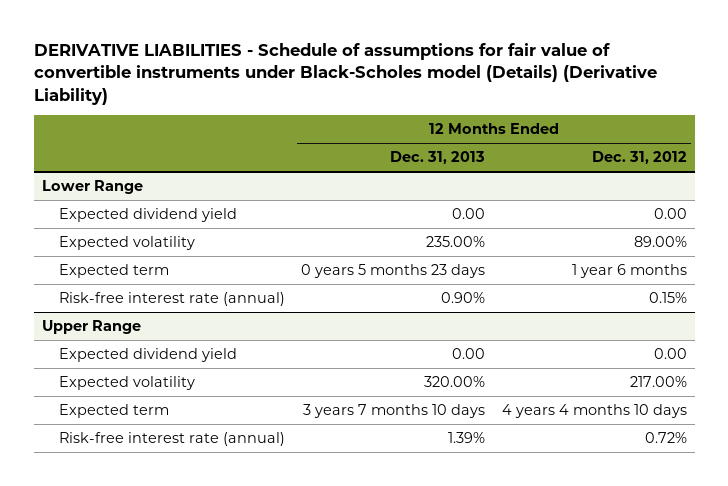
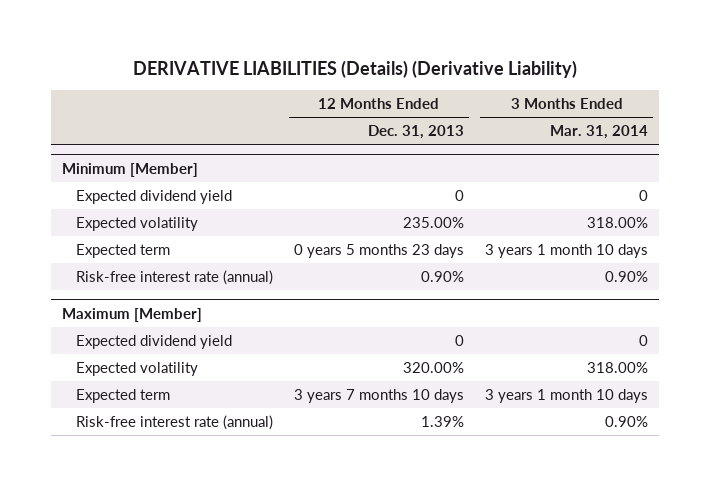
- DERIVATIVE LIABILITIES - Schedule of assumptions for fair value of convertible instruments under Black-Scholes model (Details) (Derivative Liability)
+ DERIVATIVE LIABILITIES (Details) (Derivative Liability)
- | 12 Months Ended Dec. 31, 2013 | 12 Months Ended Dec. 31, 2012
+ | 12 Months Ended Dec. 31, 2013 | 3 Months Ended Mar. 31, 2014
- Lower Range
- Expected dividend yield | 0.00 | 0.00
+ Minimum [Member]
+ Expected dividend yield | 0 | 0
- Upper Range
- Expected dividend yield | 0.00 | 0.00
+ Maximum [Member]
+ Expected dividend yield | 0 | 0

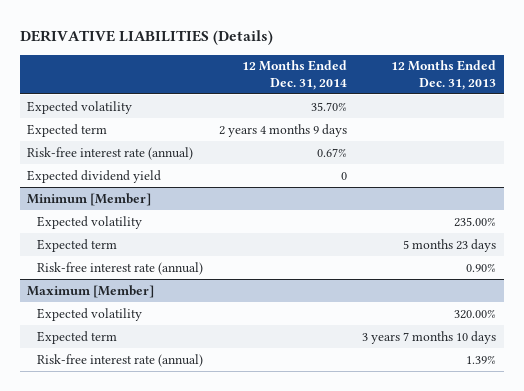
- DERIVATIVE LIABILITIES (Details) (Derivative Liability)
+ DERIVATIVE LIABILITIES (Details)
- | 12 Months Ended Dec. 31, 2013 | 3 Months Ended Mar. 31, 2014
+ | 12 Months Ended Dec. 31, 2014 | 12 Months Ended Dec. 31, 2013
+ Expected volatility | 35.70% |
+ Expected term | 2 years 4 months 9 days |
+ Risk-free interest rate (annual) | 0.67% |
+ Expected dividend yield | 0 |
@ Minimum [Member]
- Expected dividend yield | 0 | 0
- Expected term | 0 years 5 months 23 days | 3 years 1 month 10 days
+ Expected term | | 5 months 23 days
@ Maximum [Member]
- Expected dividend yield | 0 | 0

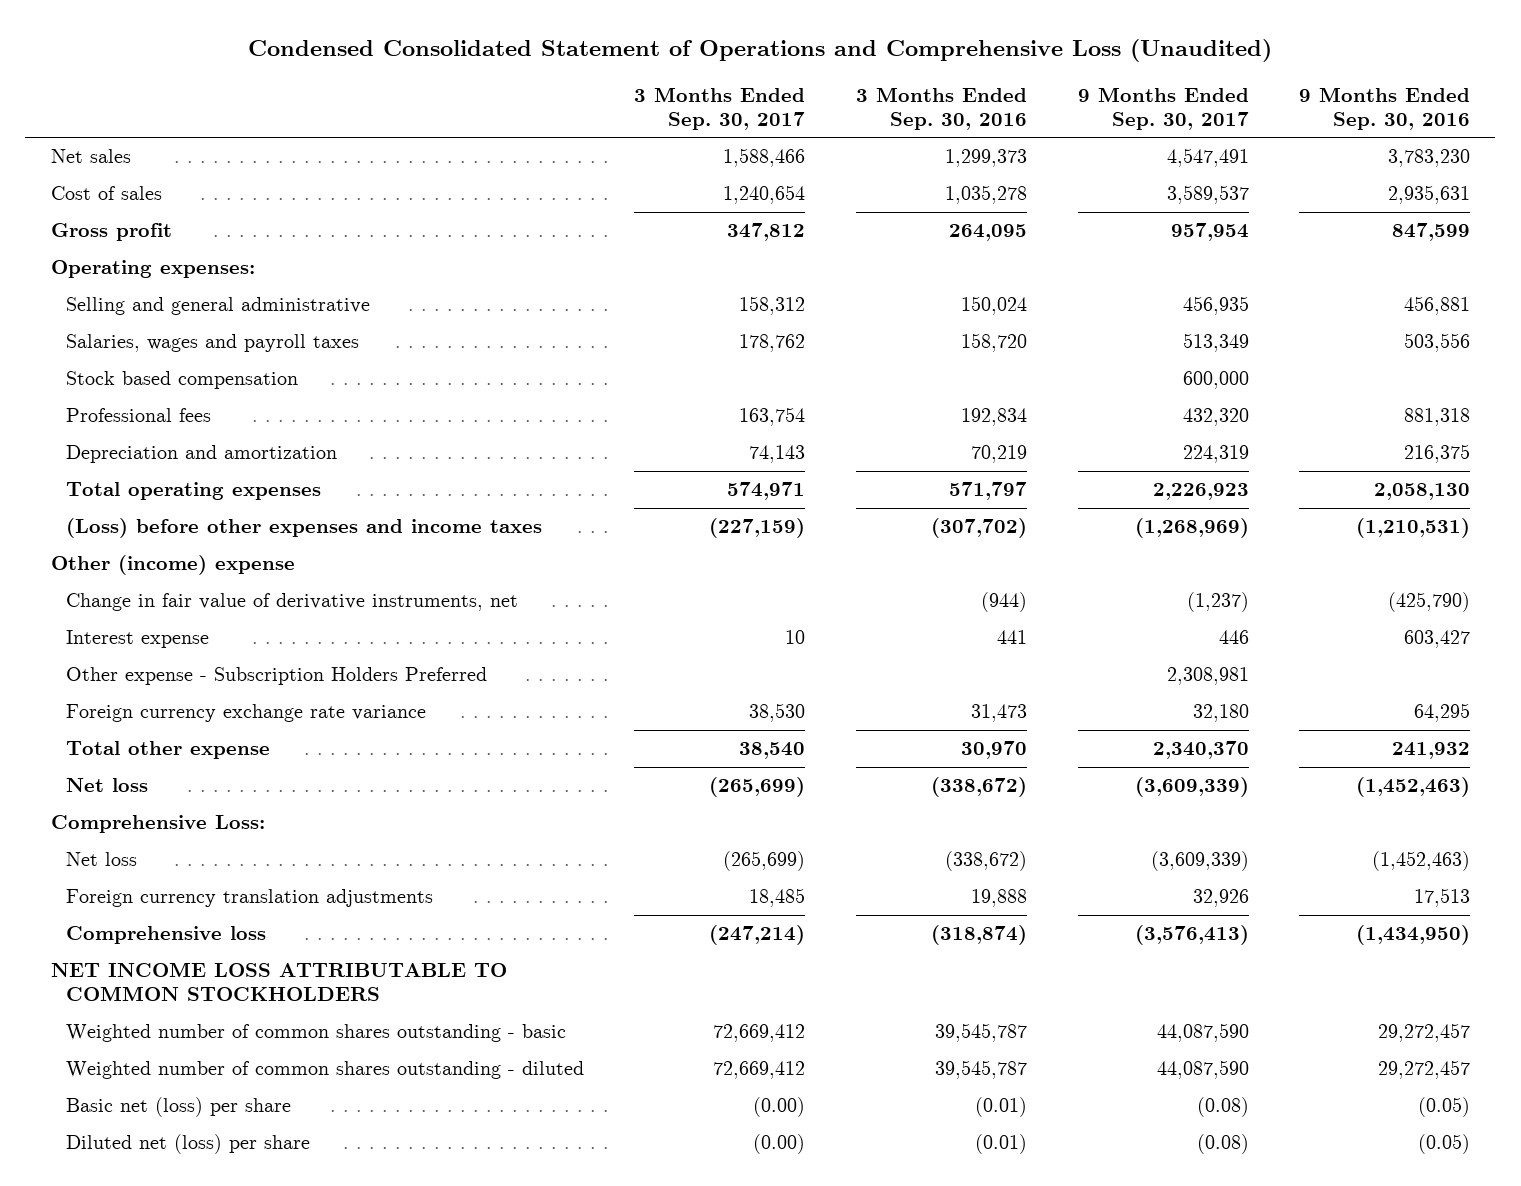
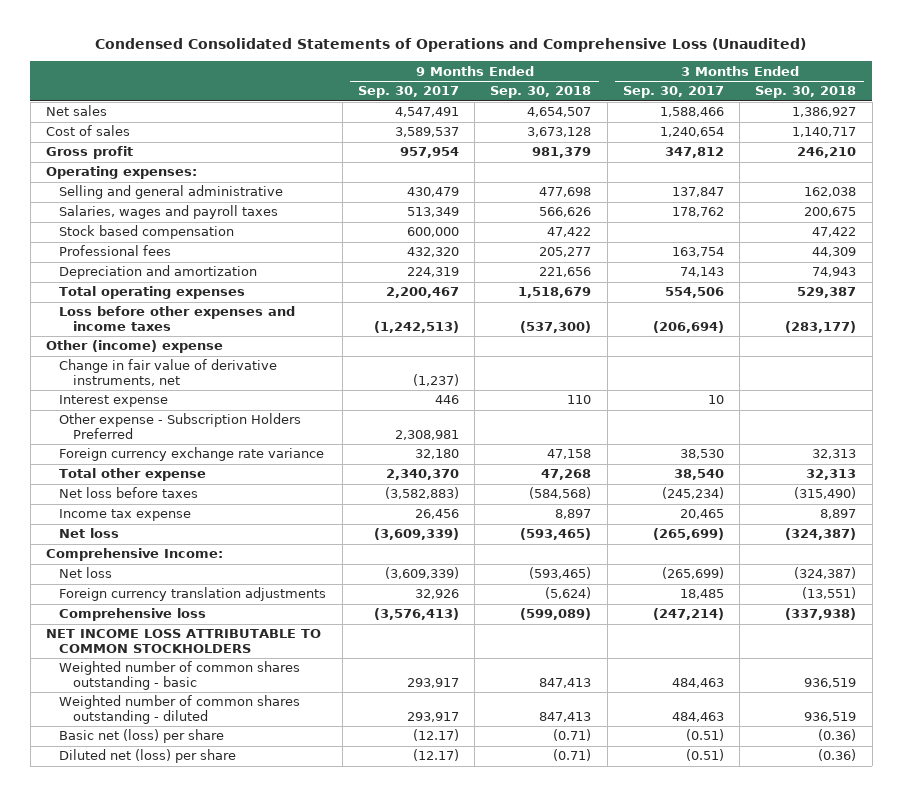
- Condensed Consolidated Statement of Operations and Comprehensive Loss (Unaudited)
+ Condensed Consolidated Statements of Operations and Comprehensive Loss (Unaudited)
- | 3 Months Ended Sep. 30, 2017 | 3 Months Ended Sep. 30, 2016 | 9 Months Ended Sep. 30, 2017 | 9 Months Ended Sep. 30, 2016
+ | 9 Months Ended Sep. 30, 2017 | 9 Months Ended Sep. 30, 2018 | 3 Months Ended Sep. 30, 2017 | 3 Months Ended Sep. 30, 2018
- Selling and general administrative | 158,312 | 150,024 | 456,935 | 456,881
+ Selling and general administrative | 430,479 | 477,698 | 137,847 | 162,038
- Total operating expenses | 574,971 | 571,797 | 2,226,923 | 2,058,130
- (Loss) before other expenses and income taxes | (227,159) | (307,702) | (1,268,969) | (1,210,531)
+ Total operating expenses | 2,200,467 | 1,518,679 | 554,506 | 529,387
+ Loss before other expenses and income taxes | (1,242,513) | (537,300) | (206,694) | (283,177)
+ Net loss before taxes | (3,582,883) | (584,568) | (245,234) | (315,490)
+ Income tax expense | 26,456 | 8,897 | 20,465 | 8,897
- Comprehensive Loss:
+ Comprehensive Income:
- Weighted number of common shares outstanding - basic | 72,669,412 | 39,545,787 | 44,087,590 | 29,272,457
- Weighted number of common shares outstanding - diluted | 72,669,412 | 39,545,787 | 44,087,590 | 29,272,457
- Basic net (loss) per share | (0.00) | (0.01) | (0.08) | (0.05)
- Diluted net (loss) per share | (0.00) | (0.01) | (0.08) | (0.05)
+ Weighted number of common shares outstanding - basic | 293,917 | 847,413 | 484,463 | 936,519
+ Weighted number of common shares outstanding - diluted | 293,917 | 847,413 | 484,463 | 936,519
+ Basic net (loss) per share | (12.17) | (0.71) | (0.51) | (0.36)
+ Diluted net (loss) per share | (12.17) | (0.71) | (0.51) | (0.36)

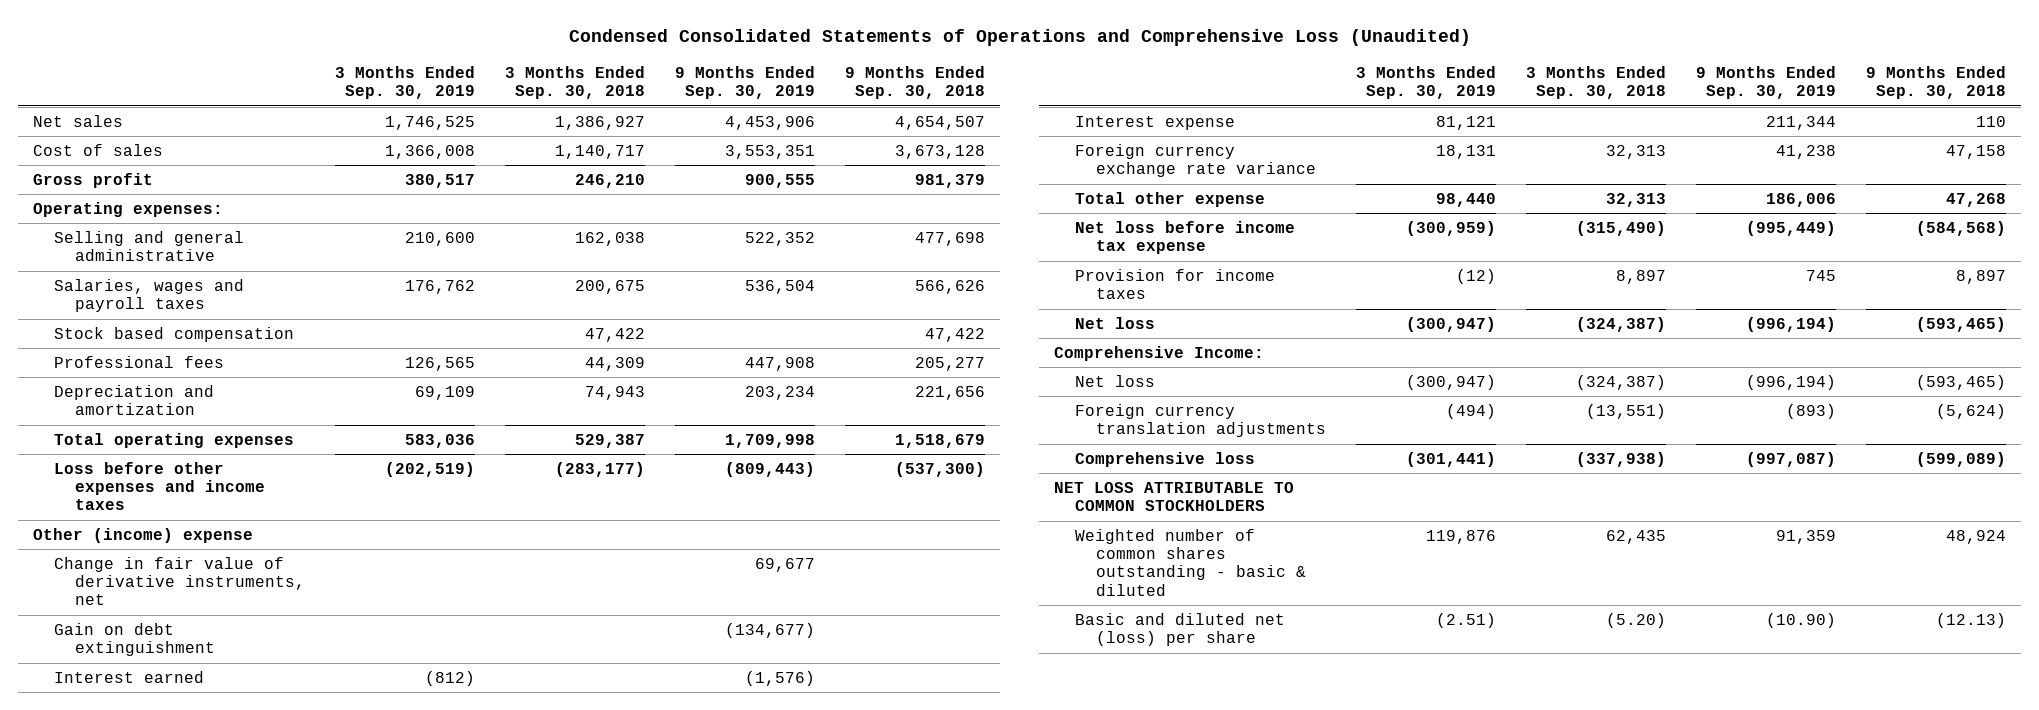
- | 9 Months Ended Sep. 30, 2017 | 9 Months Ended Sep. 30, 2018 | 3 Months Ended Sep. 30, 2017 | 3 Months Ended Sep. 30, 2018
+ | 3 Months Ended Sep. 30, 2019 | 3 Months Ended Sep. 30, 2018 | 9 Months Ended Sep. 30, 2019 | 9 Months Ended Sep. 30, 2018
+ Gain on debt extinguishment | | | (134,677) |
+ Interest earned | (812) | | (1,576) |
- Other expense - Subscription Holders Preferred | 2,308,981 | | |
- Net loss before taxes | (3,582,883) | (584,568) | (245,234) | (315,490)
- Income tax expense | 26,456 | 8,897 | 20,465 | 8,897
+ Net loss before income tax expense | (300,959) | (315,490) | (995,449) | (584,568)
+ Provision for income taxes | (12) | 8,897 | 745 | 8,897
- NET INCOME LOSS ATTRIBUTABLE TO COMMON STOCKHOLDERS
- Weighted number of common shares outstanding - basic | 293,917 | 847,413 | 484,463 | 936,519
- Weighted number of common shares outstanding - diluted | 293,917 | 847,413 | 484,463 | 936,519
- Basic net (loss) per share | (12.17) | (0.71) | (0.51) | (0.36)
- Diluted net (loss) per share | (12.17) | (0.71) | (0.51) | (0.36)
+ NET LOSS ATTRIBUTABLE TO COMMON STOCKHOLDERS
+ Weighted number of common shares outstanding - basic & diluted | 119,876 | 62,435 | 91,359 | 48,924
+ Basic and diluted net (loss) per share | (2.51) | (5.20) | (10.90) | (12.13)

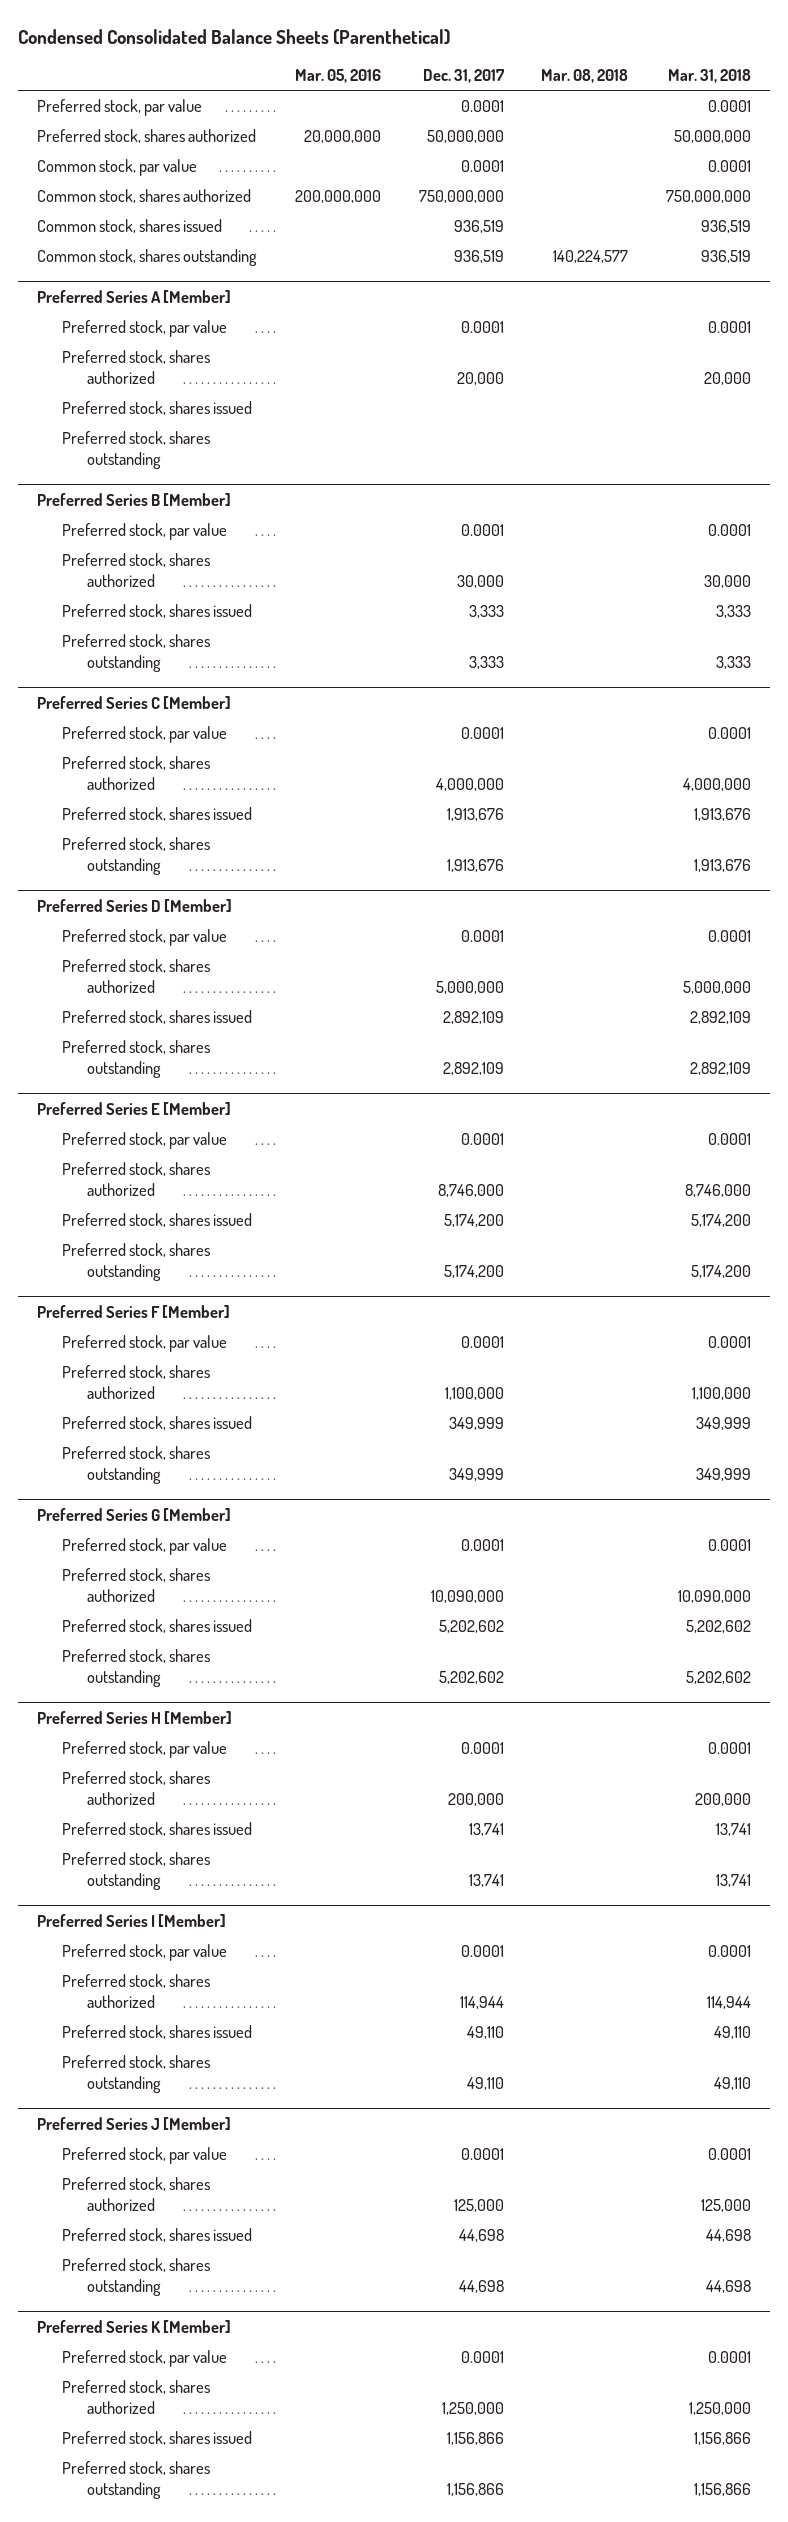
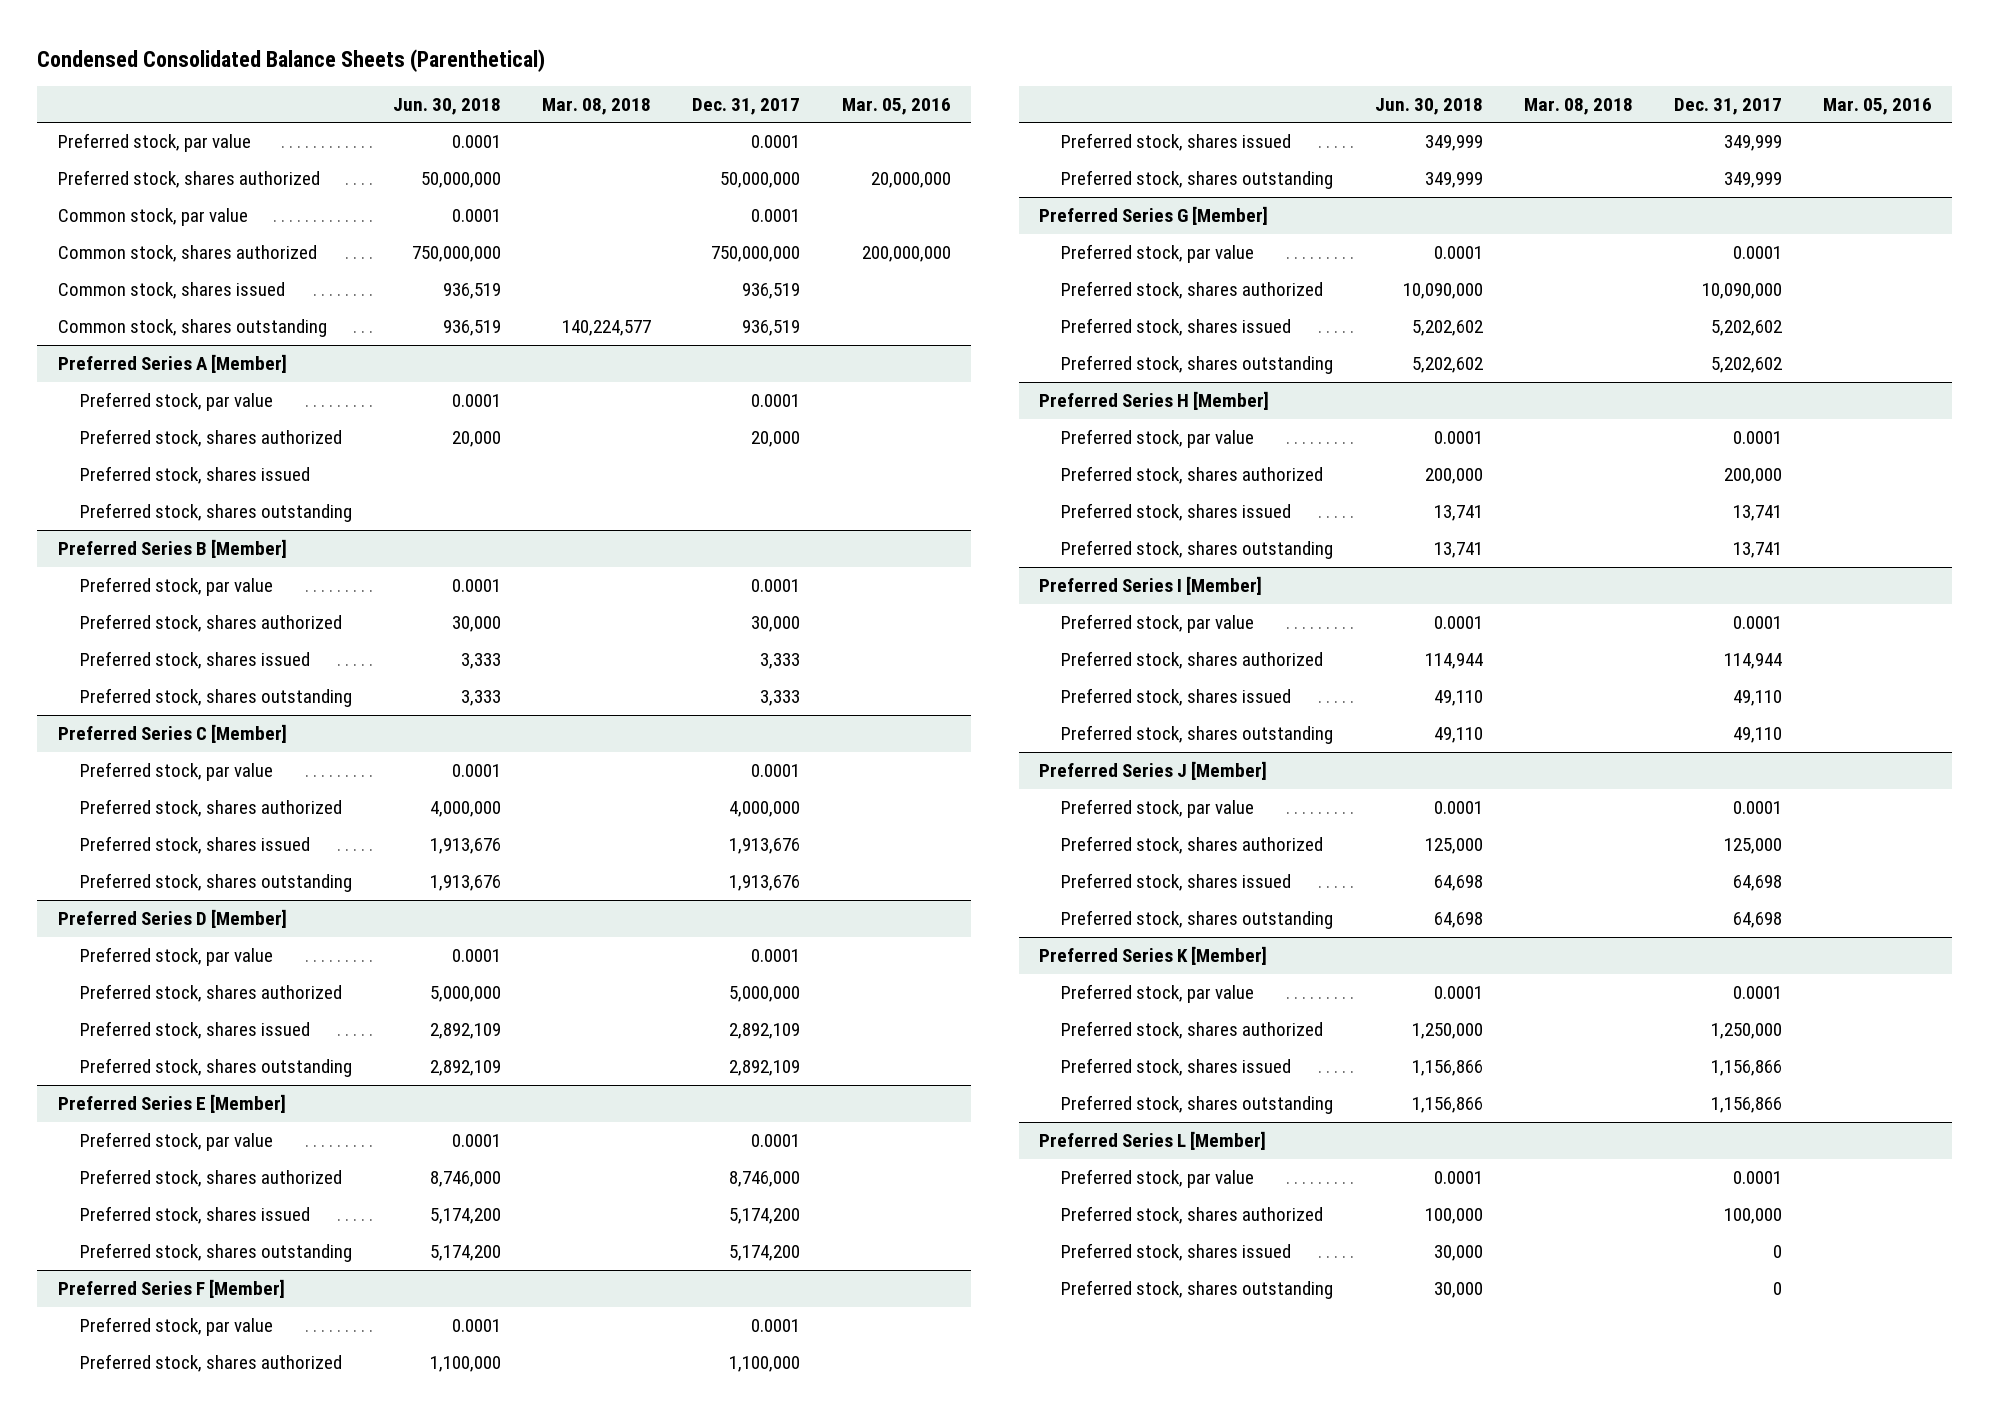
- | Mar. 05, 2016 | Dec. 31, 2017 | Mar. 08, 2018 | Mar. 31, 2018
+ | Jun. 30, 2018 | Mar. 08, 2018 | Dec. 31, 2017 | Mar. 05, 2016
@ Preferred Series J [Member]
- Preferred stock, shares issued | | 44,698 | | 44,698
- Preferred stock, shares outstanding | | 44,698 | | 44,698
+ Preferred stock, shares issued | 64,698 | | 64,698 |
+ Preferred stock, shares outstanding | 64,698 | | 64,698 |
+ Preferred Series L [Member]
+ Preferred stock, par value | 0.0001 | | 0.0001 |
+ Preferred stock, shares authorized | 100,000 | | 100,000 |
+ Preferred stock, shares issued | 30,000 | | 0 |
+ Preferred stock, shares outstanding | 30,000 | | 0 |

